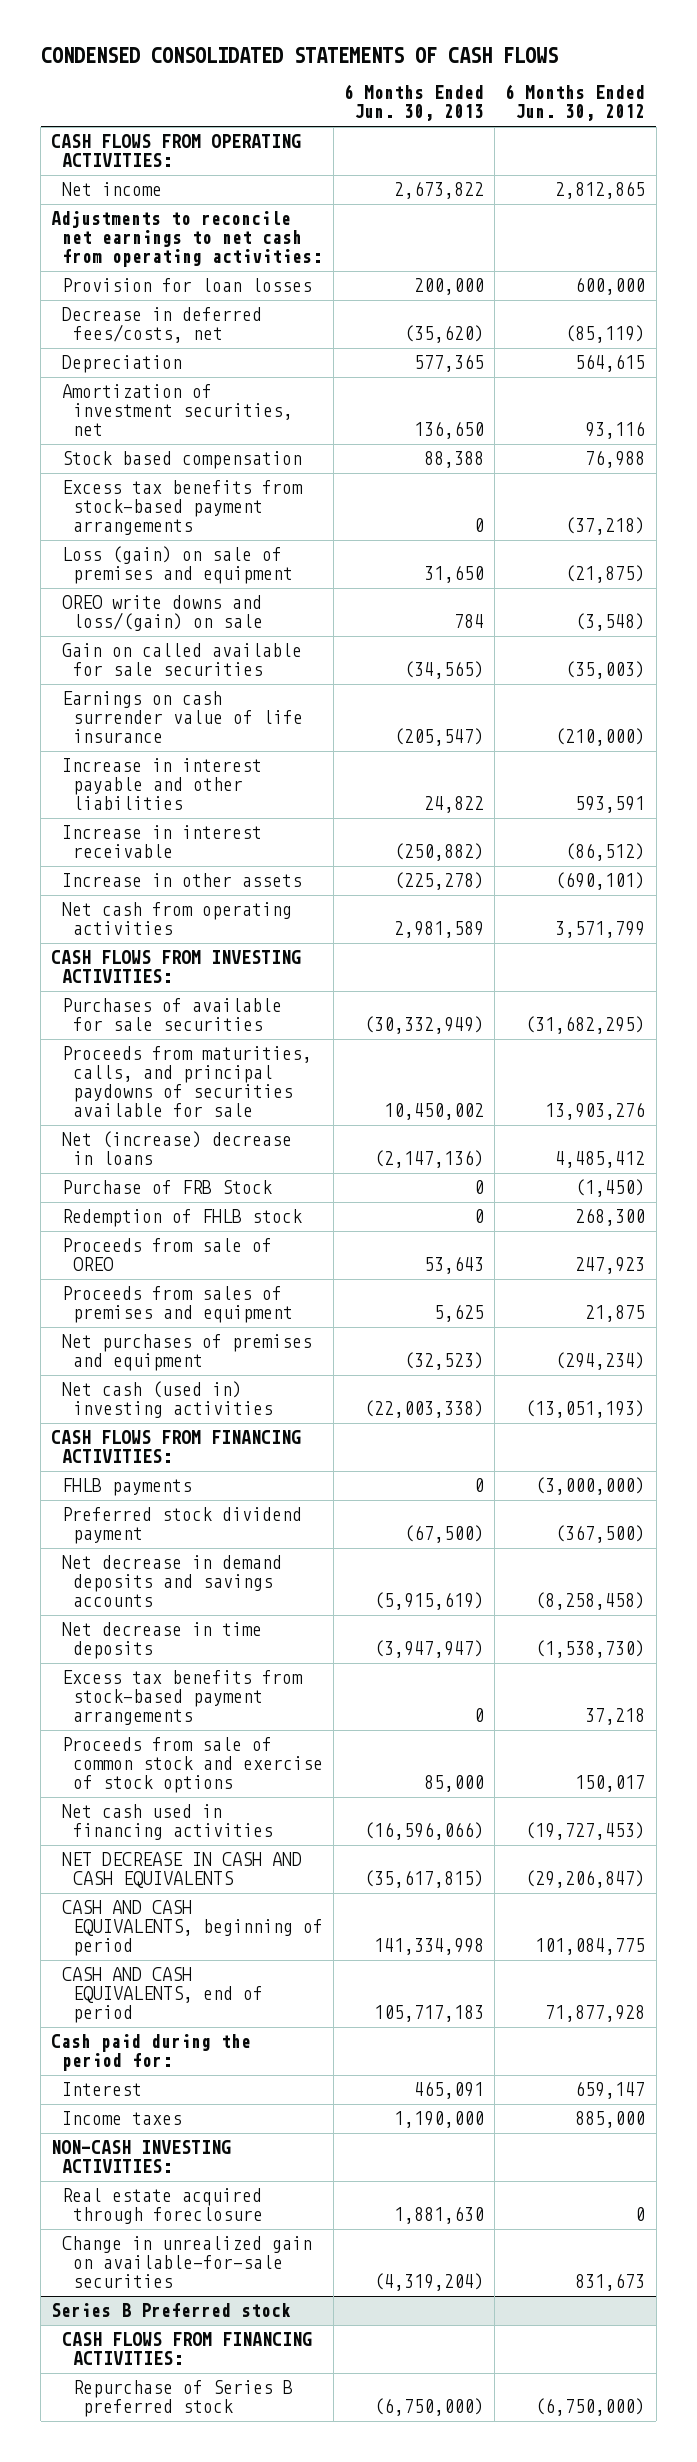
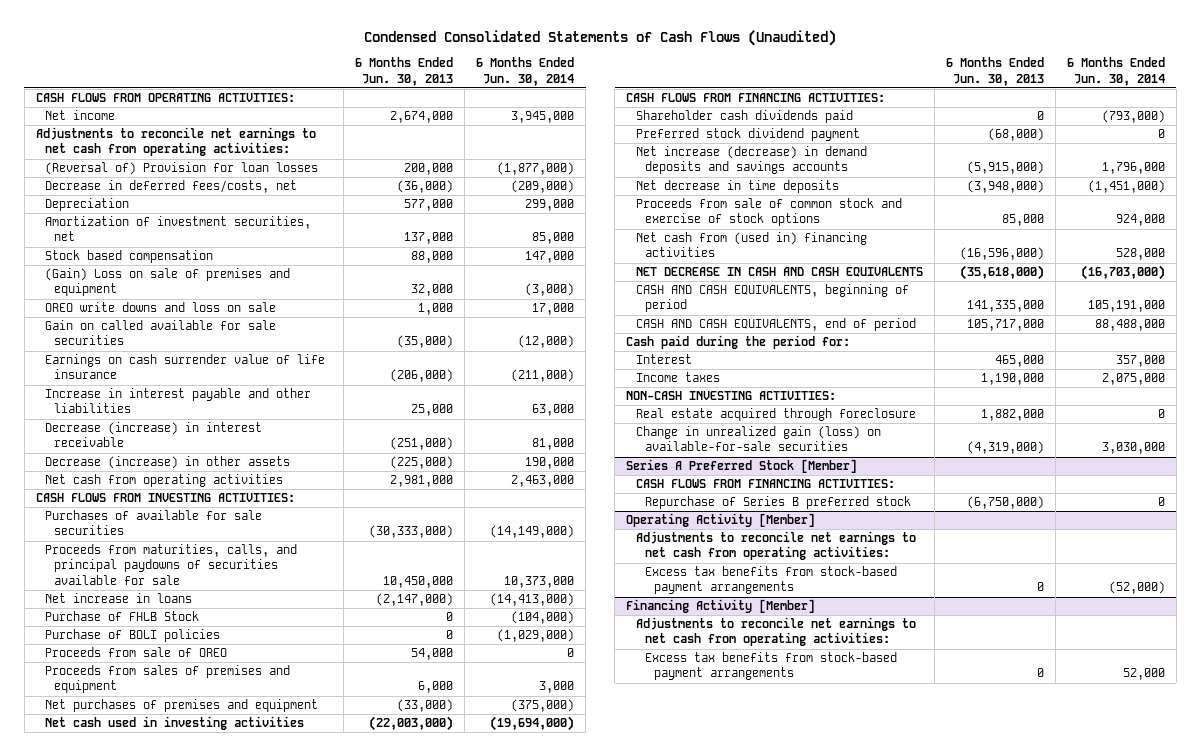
- CONDENSED CONSOLIDATED STATEMENTS OF CASH FLOWS
+ Condensed Consolidated Statements of Cash Flows (Unaudited)
- | 6 Months Ended Jun. 30, 2013 | 6 Months Ended Jun. 30, 2012
+ | 6 Months Ended Jun. 30, 2013 | 6 Months Ended Jun. 30, 2014
- Net income | 2,673,822 | 2,812,865
+ Net income | 2,674,000 | 3,945,000
- Provision for loan losses | 200,000 | 600,000
- Decrease in deferred fees/costs, net | (35,620) | (85,119)
- Depreciation | 577,365 | 564,615
- Amortization of investment securities, net | 136,650 | 93,116
- Stock based compensation | 88,388 | 76,988
- Excess tax benefits from stock-based payment arrangements | 0 | (37,218)
- Loss (gain) on sale of premises and equipment | 31,650 | (21,875)
- OREO write downs and loss/(gain) on sale | 784 | (3,548)
- Gain on called available for sale securities | (34,565) | (35,003)
- Earnings on cash surrender value of life insurance | (205,547) | (210,000)
- Increase in interest payable and other liabilities | 24,822 | 593,591
- Increase in interest receivable | (250,882) | (86,512)
- Increase in other assets | (225,278) | (690,101)
- Net cash from operating activities | 2,981,589 | 3,571,799
+ (Reversal of) Provision for loan losses | 200,000 | (1,877,000)
+ Decrease in deferred fees/costs, net | (36,000) | (209,000)
+ Depreciation | 577,000 | 299,000
+ Amortization of investment securities, net | 137,000 | 85,000
+ Stock based compensation | 88,000 | 147,000
+ (Gain) Loss on sale of premises and equipment | 32,000 | (3,000)
+ OREO write downs and loss on sale | 1,000 | 17,000
+ Gain on called available for sale securities | (35,000) | (12,000)
+ Earnings on cash surrender value of life insurance | (206,000) | (211,000)
+ Increase in interest payable and other liabilities | 25,000 | 63,000
+ Decrease (increase) in interest receivable | (251,000) | 81,000
+ Decrease (increase) in other assets | (225,000) | 190,000
+ Net cash from operating activities | 2,981,000 | 2,463,000
- Purchases of available for sale securities | (30,332,949) | (31,682,295)
- Proceeds from maturities, calls, and principal paydowns of securities available for sale | 10,450,002 | 13,903,276
- Net (increase) decrease in loans | (2,147,136) | 4,485,412
- Purchase of FRB Stock | 0 | (1,450)
- Redemption of FHLB stock | 0 | 268,300
- Proceeds from sale of OREO | 53,643 | 247,923
- Proceeds from sales of premises and equipment | 5,625 | 21,875
- Net purchases of premises and equipment | (32,523) | (294,234)
- Net cash (used in) investing activities | (22,003,338) | (13,051,193)
+ Purchases of available for sale securities | (30,333,000) | (14,149,000)
+ Proceeds from maturities, calls, and principal paydowns of securities available for sale | 10,450,000 | 10,373,000
+ Net increase in loans | (2,147,000) | (14,413,000)
+ Purchase of FHLB Stock | 0 | (104,000)
+ Purchase of BOLI policies | 0 | (1,029,000)
+ Proceeds from sale of OREO | 54,000 | 0
+ Proceeds from sales of premises and equipment | 6,000 | 3,000
+ Net purchases of premises and equipment | (33,000) | (375,000)
+ Net cash used in investing activities | (22,003,000) | (19,694,000)
- FHLB payments | 0 | (3,000,000)
- Preferred stock dividend payment | (67,500) | (367,500)
- Net decrease in demand deposits and savings accounts | (5,915,619) | (8,258,458)
- Net decrease in time deposits | (3,947,947) | (1,538,730)
- Excess tax benefits from stock-based payment arrangements | 0 | 37,218
+ Shareholder cash dividends paid | 0 | (793,000)
+ Preferred stock dividend payment | (68,000) | 0
+ Net increase (decrease) in demand deposits and savings accounts | (5,915,000) | 1,796,000
+ Net decrease in time deposits | (3,948,000) | (1,451,000)
- Net cash used in financing activities | (16,596,066) | (19,727,453)
- NET DECREASE IN CASH AND CASH EQUIVALENTS | (35,617,815) | (29,206,847)
- CASH AND CASH EQUIVALENTS, beginning of period | 141,334,998 | 101,084,775
- CASH AND CASH EQUIVALENTS, end of period | 105,717,183 | 71,877,928
+ Net cash from (used in) financing activities | (16,596,000) | 528,000
+ NET DECREASE IN CASH AND CASH EQUIVALENTS | (35,618,000) | (16,703,000)
+ CASH AND CASH EQUIVALENTS, beginning of period | 141,335,000 | 105,191,000
+ CASH AND CASH EQUIVALENTS, end of period | 105,717,000 | 88,488,000
- Interest | 465,091 | 659,147
+ Interest | 465,000 | 357,000
- Real estate acquired through foreclosure | 1,881,630 | 0
- Change in unrealized gain on available-for-sale securities | (4,319,204) | 831,673
- Series B Preferred stock
+ Real estate acquired through foreclosure | 1,882,000 | 0
+ Change in unrealized gain (loss) on available-for-sale securities | (4,319,000) | 3,030,000
+ Series A Preferred Stock [Member]
+ Operating Activity [Member]
+ Adjustments to reconcile net earnings to net cash from operating activities:
+ Excess tax benefits from stock-based payment arrangements | 0 | (52,000)
+ Financing Activity [Member]
+ Adjustments to reconcile net earnings to net cash from operating activities:
+ Excess tax benefits from stock-based payment arrangements | 0 | 52,000

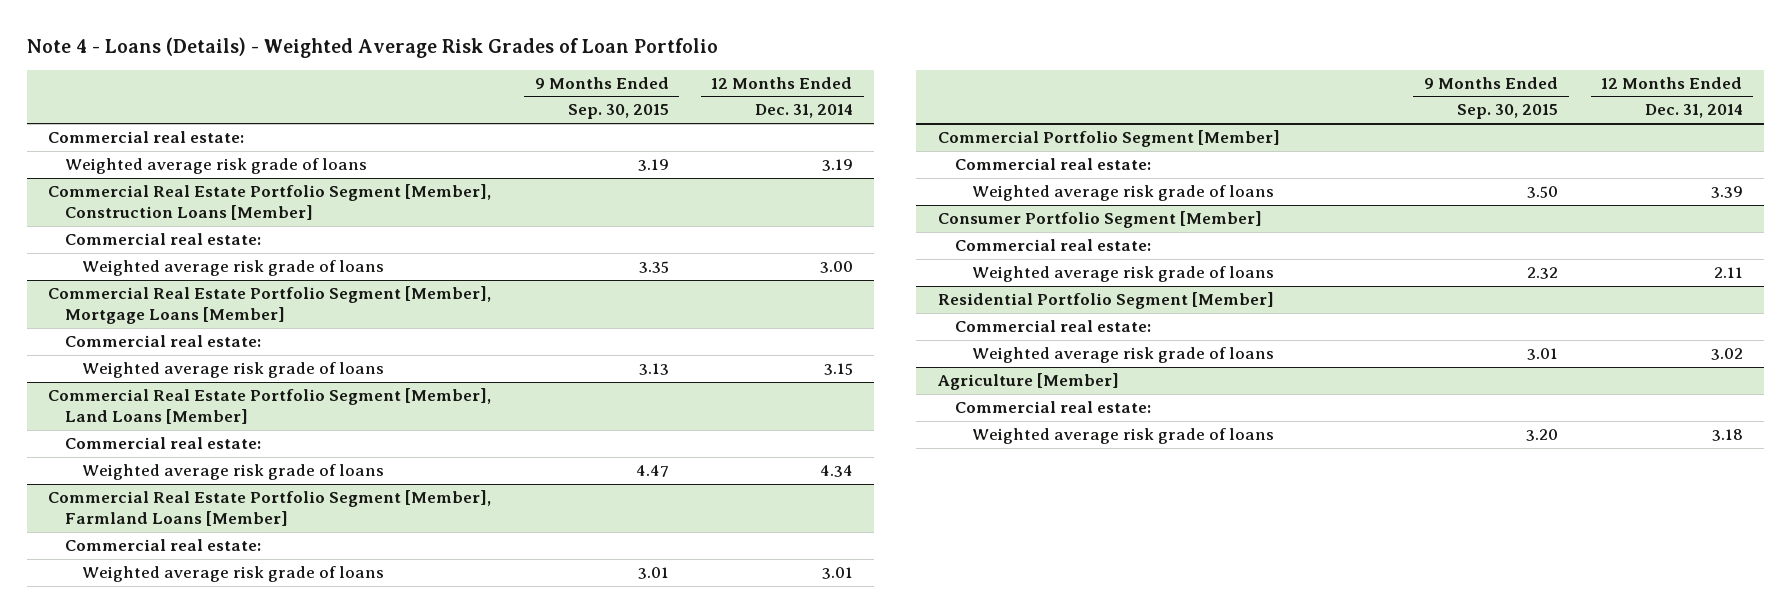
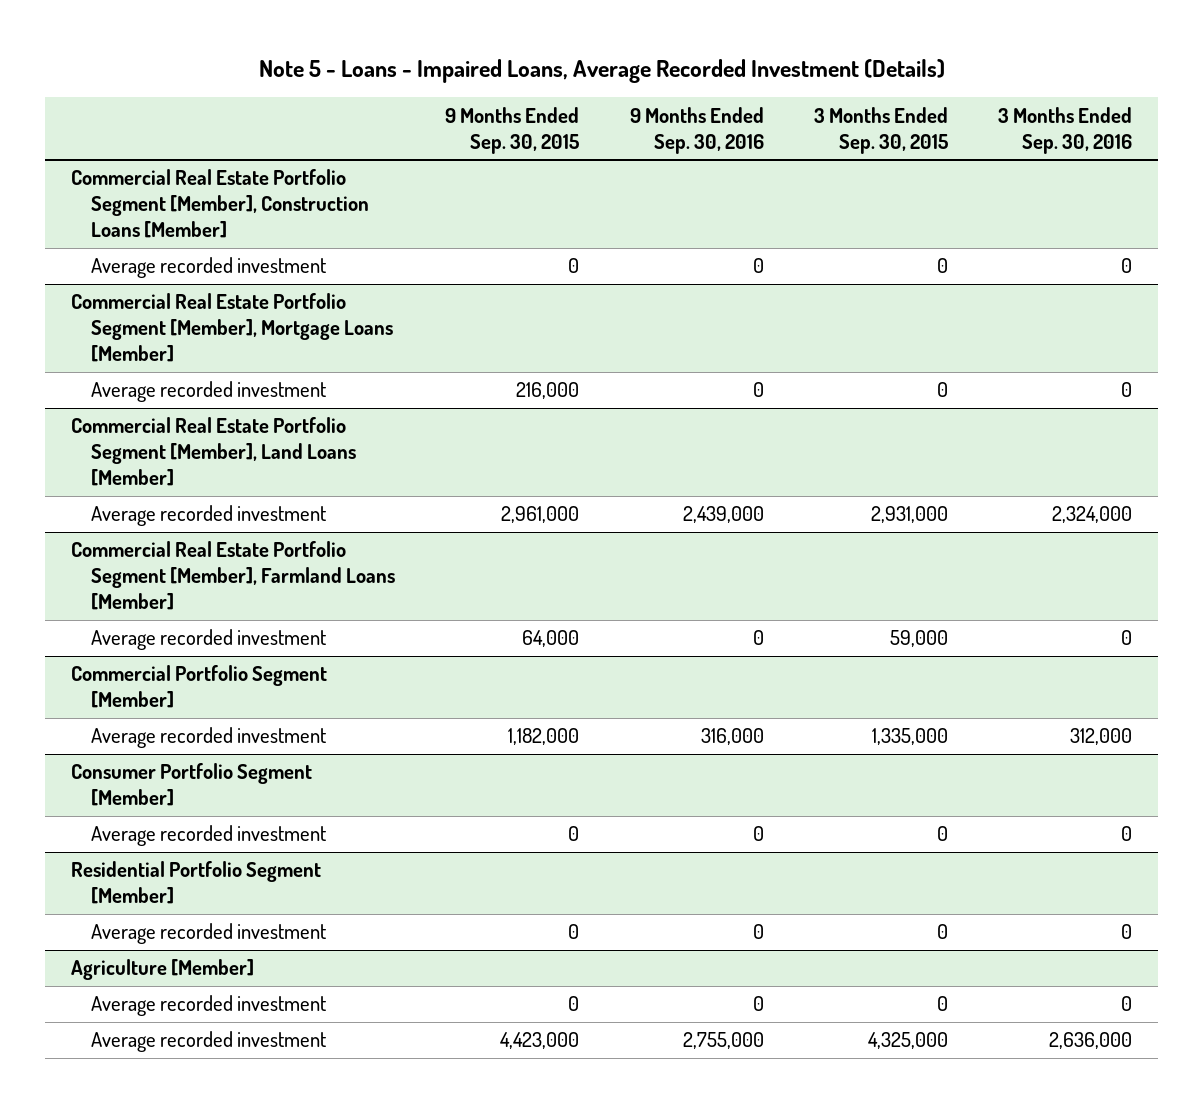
- Note 4 - Loans (Details) - Weighted Average Risk Grades of Loan Portfolio
+ Note 5 - Loans - Impaired Loans, Average Recorded Investment (Details)
- | 9 Months Ended Sep. 30, 2015 | 12 Months Ended Dec. 31, 2014
+ | 9 Months Ended Sep. 30, 2015 | 9 Months Ended Sep. 30, 2016 | 3 Months Ended Sep. 30, 2015 | 3 Months Ended Sep. 30, 2016
- Commercial real estate:
- Weighted average risk grade of loans | 3.19 | 3.19
@ Commercial Real Estate Portfolio Segment [Member], Construction Loans [Member]
- Commercial real estate:
- Weighted average risk grade of loans | 3.35 | 3.00
+ Average recorded investment | 0 | 0 | 0 | 0
@ Commercial Real Estate Portfolio Segment [Member], Mortgage Loans [Member]
- Commercial real estate:
- Weighted average risk grade of loans | 3.13 | 3.15
+ Average recorded investment | 216,000 | 0 | 0 | 0
@ Commercial Real Estate Portfolio Segment [Member], Land Loans [Member]
- Commercial real estate:
- Weighted average risk grade of loans | 4.47 | 4.34
+ Average recorded investment | 2,961,000 | 2,439,000 | 2,931,000 | 2,324,000
@ Commercial Real Estate Portfolio Segment [Member], Farmland Loans [Member]
- Commercial real estate:
- Weighted average risk grade of loans | 3.01 | 3.01
+ Average recorded investment | 64,000 | 0 | 59,000 | 0
@ Commercial Portfolio Segment [Member]
- Commercial real estate:
- Weighted average risk grade of loans | 3.50 | 3.39
+ Average recorded investment | 1,182,000 | 316,000 | 1,335,000 | 312,000
@ Consumer Portfolio Segment [Member]
- Commercial real estate:
- Weighted average risk grade of loans | 2.32 | 2.11
+ Average recorded investment | 0 | 0 | 0 | 0
@ Residential Portfolio Segment [Member]
- Commercial real estate:
- Weighted average risk grade of loans | 3.01 | 3.02
+ Average recorded investment | 0 | 0 | 0 | 0
@ Agriculture [Member]
- Commercial real estate:
- Weighted average risk grade of loans | 3.20 | 3.18
+ Average recorded investment | 0 | 0 | 0 | 0
+ Average recorded investment | 4,423,000 | 2,755,000 | 4,325,000 | 2,636,000

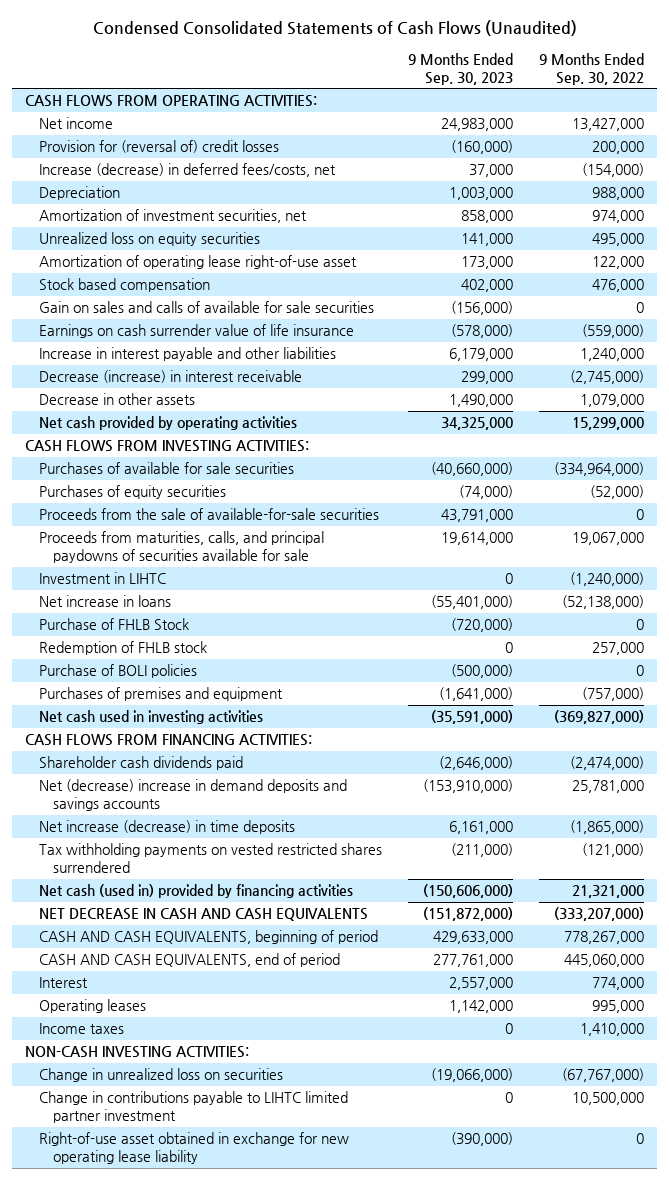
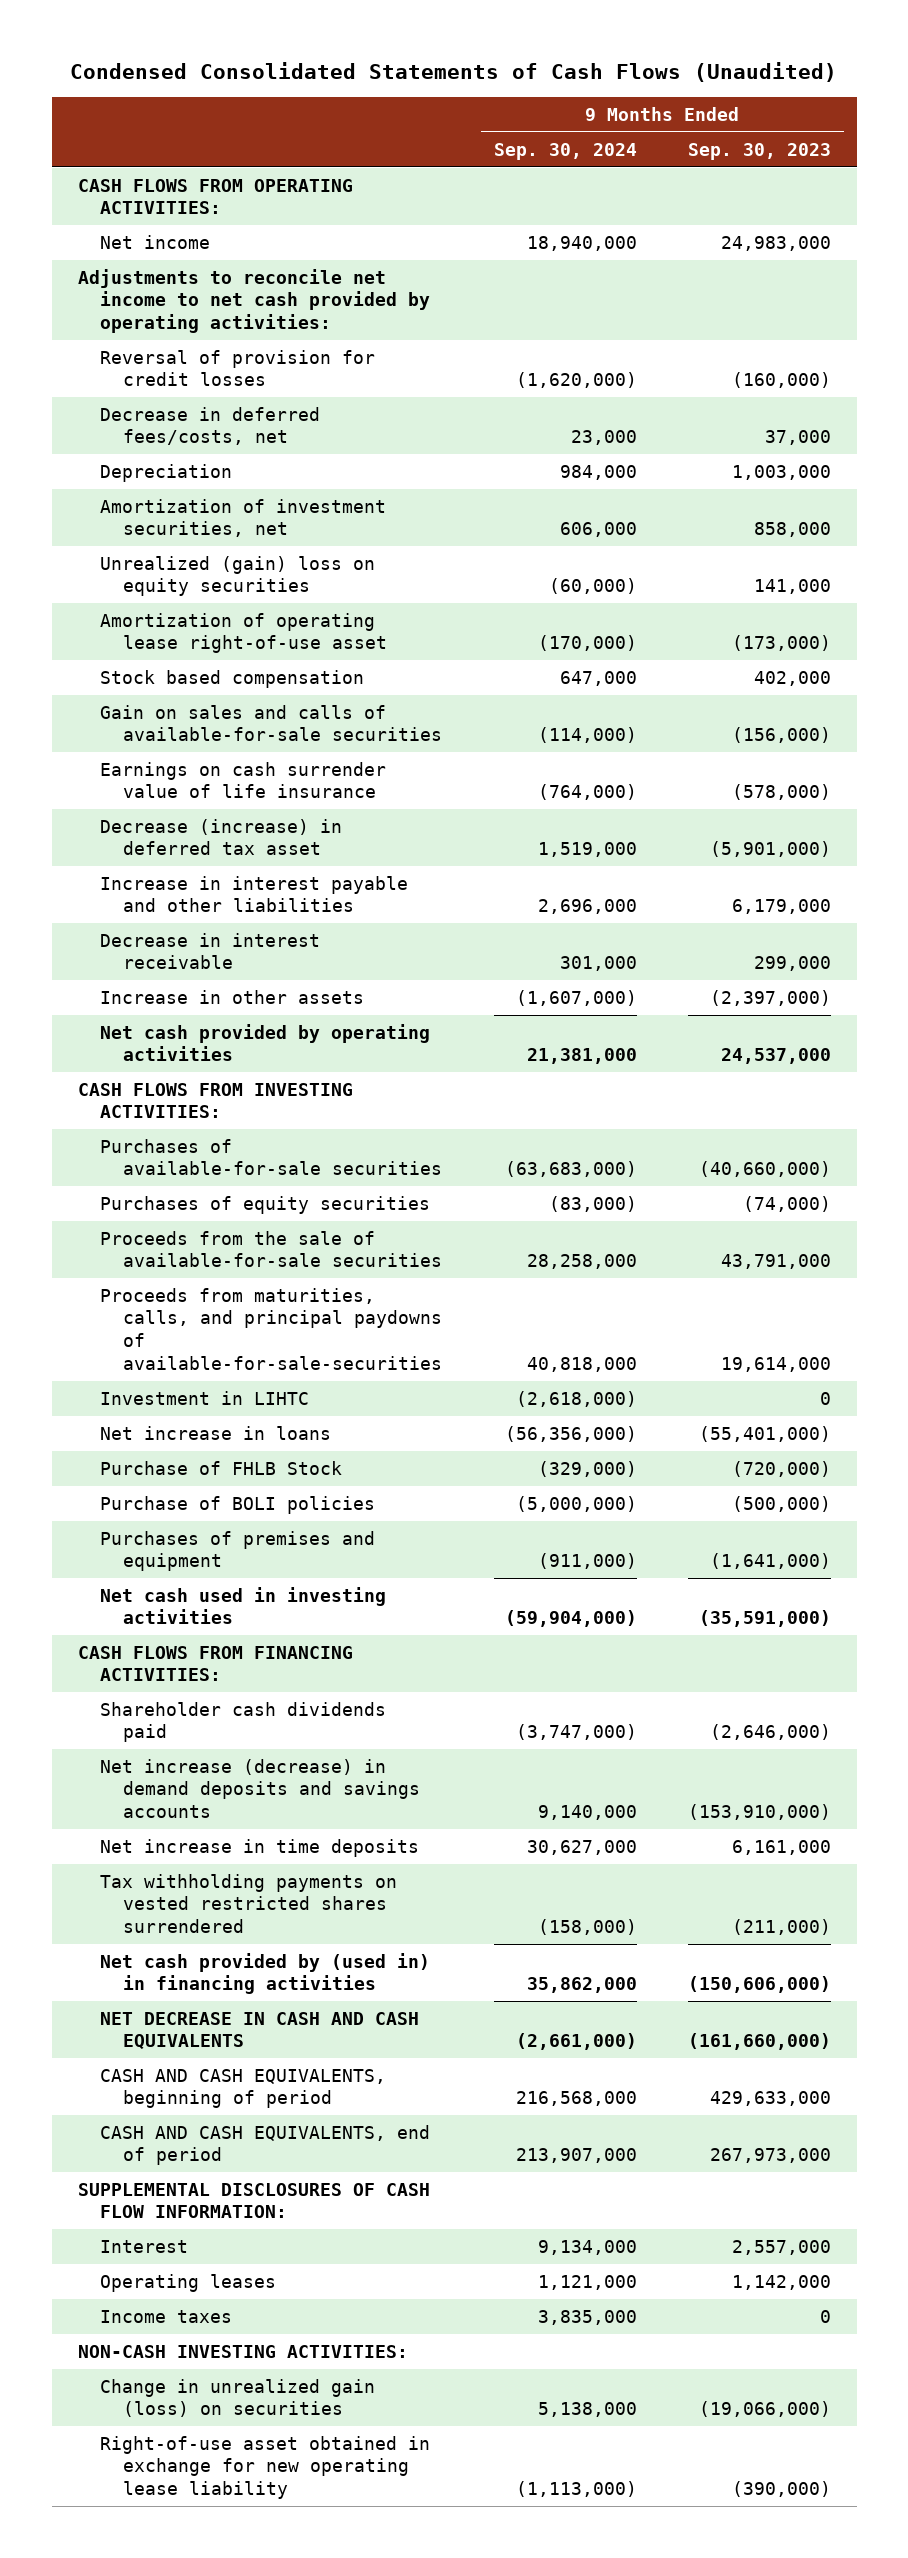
- | 9 Months Ended Sep. 30, 2023 | 9 Months Ended Sep. 30, 2022
+ | 9 Months Ended Sep. 30, 2024 | 9 Months Ended Sep. 30, 2023
- Provision for (reversal of) credit losses | (160,000) | 200,000
- Increase (decrease) in deferred fees/costs, net | 37,000 | (154,000)
+ Adjustments to reconcile net income to net cash provided by operating activities:
+ Reversal of provision for credit losses | (1,620,000) | (160,000)
+ Decrease in deferred fees/costs, net | 23,000 | 37,000
- Unrealized loss on equity securities | 141,000 | 495,000
- Amortization of operating lease right-of-use asset | 173,000 | 122,000
+ Unrealized (gain) loss on equity securities | (60,000) | 141,000
+ Amortization of operating lease right-of-use asset | (170,000) | (173,000)
- Gain on sales and calls of available for sale securities | (156,000) | 0
+ Gain on sales and calls of available-for-sale securities | (114,000) | (156,000)
+ Decrease (increase) in deferred tax asset | 1,519,000 | (5,901,000)
- Decrease (increase) in interest receivable | 299,000 | (2,745,000)
- Decrease in other assets | 1,490,000 | 1,079,000
- Net cash provided by operating activities | 34,325,000 | 15,299,000
+ Decrease in interest receivable | 301,000 | 299,000
+ Increase in other assets | (1,607,000) | (2,397,000)
+ Net cash provided by operating activities | 21,381,000 | 24,537,000
- Purchases of available for sale securities | (40,660,000) | (334,964,000)
+ Purchases of available-for-sale securities | (63,683,000) | (40,660,000)
- Proceeds from maturities, calls, and principal paydowns of securities available for sale | 19,614,000 | 19,067,000
+ Proceeds from maturities, calls, and principal paydowns of available-for-sale-securities | 40,818,000 | 19,614,000
- Redemption of FHLB stock | 0 | 257,000
- Net (decrease) increase in demand deposits and savings accounts | (153,910,000) | 25,781,000
- Net increase (decrease) in time deposits | 6,161,000 | (1,865,000)
+ Net increase (decrease) in demand deposits and savings accounts | 9,140,000 | (153,910,000)
+ Net increase in time deposits | 30,627,000 | 6,161,000
- Net cash (used in) provided by financing activities | (150,606,000) | 21,321,000
- NET DECREASE IN CASH AND CASH EQUIVALENTS | (151,872,000) | (333,207,000)
+ Net cash provided by (used in) in financing activities | 35,862,000 | (150,606,000)
+ NET DECREASE IN CASH AND CASH EQUIVALENTS | (2,661,000) | (161,660,000)
- CASH AND CASH EQUIVALENTS, end of period | 277,761,000 | 445,060,000
+ CASH AND CASH EQUIVALENTS, end of period | 213,907,000 | 267,973,000
+ SUPPLEMENTAL DISCLOSURES OF CASH FLOW INFORMATION:
- Change in unrealized loss on securities | (19,066,000) | (67,767,000)
- Change in contributions payable to LIHTC limited partner investment | 0 | 10,500,000
+ Change in unrealized gain (loss) on securities | 5,138,000 | (19,066,000)

